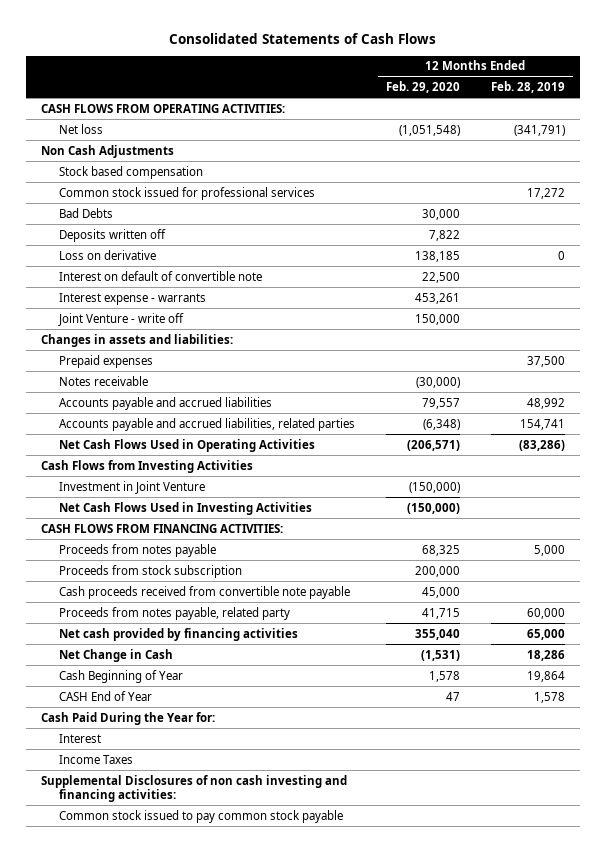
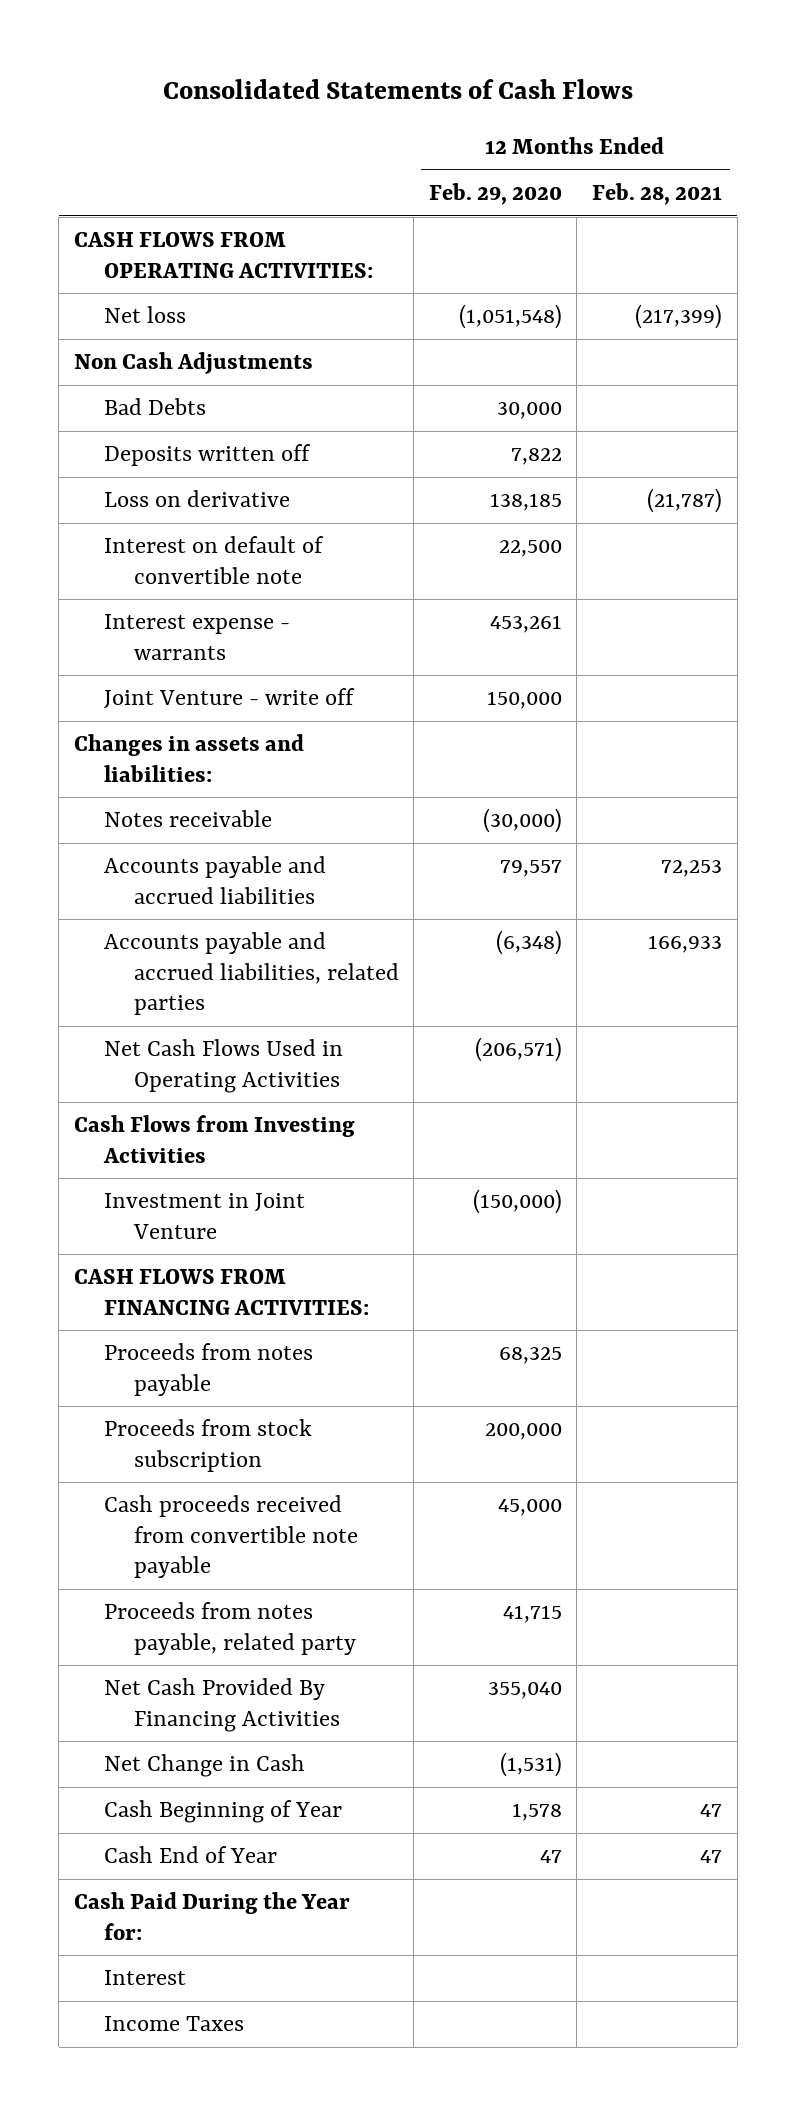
- | 12 Months Ended Feb. 29, 2020 | 12 Months Ended Feb. 28, 2019
+ | 12 Months Ended Feb. 29, 2020 | 12 Months Ended Feb. 28, 2021
- Stock based compensation
- Common stock issued for professional services | | 17,272
- Prepaid expenses | | 37,500
- Net Cash Flows Used in Investing Activities | (150,000) |
- Net cash provided by financing activities | 355,040 | 65,000
+ Net Cash Provided By Financing Activities | 355,040 |
- CASH End of Year | 47 | 1,578
+ Cash End of Year | 47 | 47
- Supplemental Disclosures of non cash investing and financing activities:
- Common stock issued to pay common stock payable

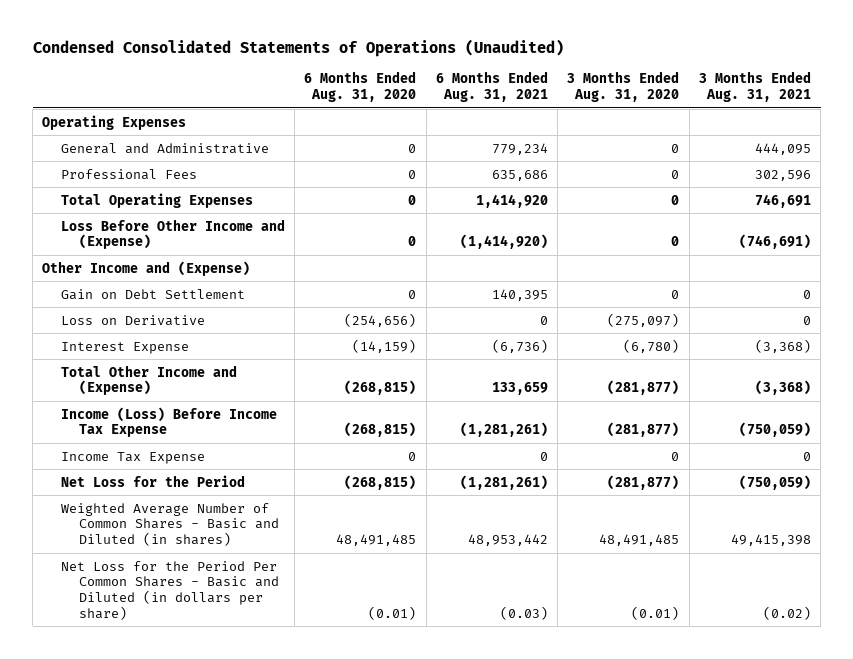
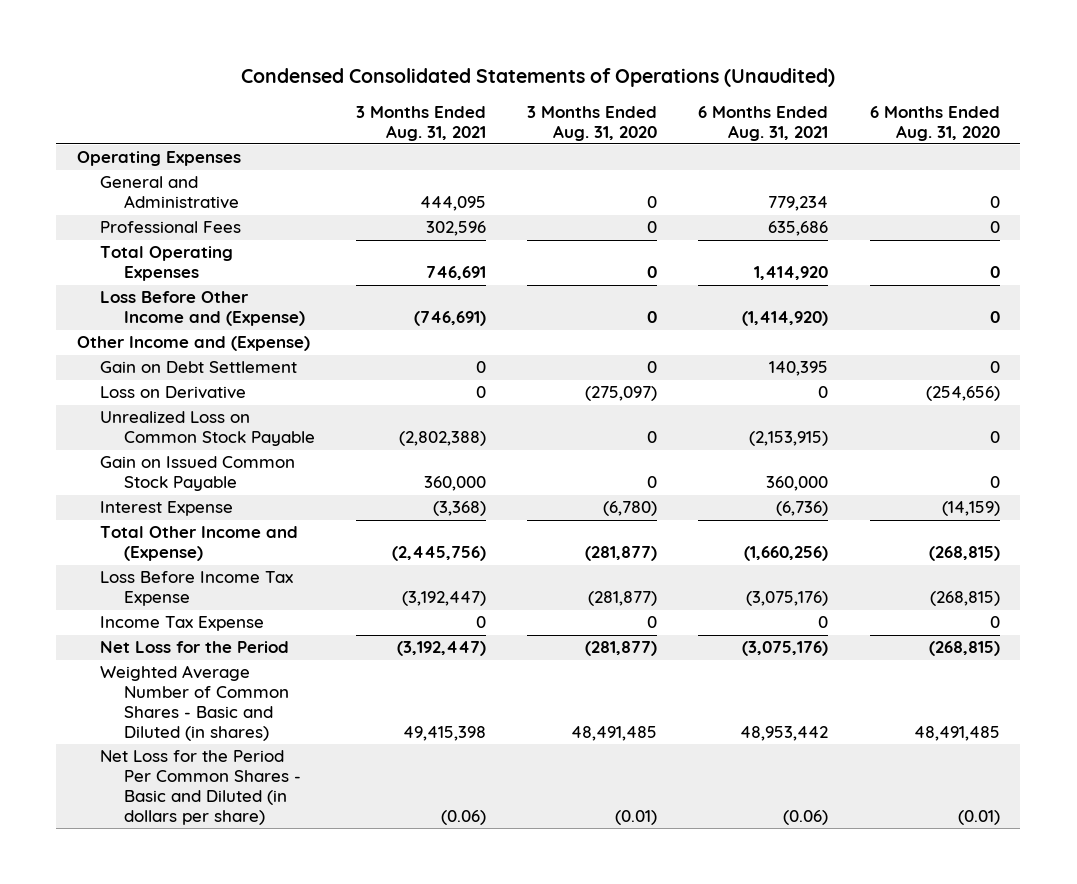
- | 6 Months Ended Aug. 31, 2020 | 6 Months Ended Aug. 31, 2021 | 3 Months Ended Aug. 31, 2020 | 3 Months Ended Aug. 31, 2021
+ | 3 Months Ended Aug. 31, 2021 | 3 Months Ended Aug. 31, 2020 | 6 Months Ended Aug. 31, 2021 | 6 Months Ended Aug. 31, 2020
+ Unrealized Loss on Common Stock Payable | (2,802,388) | 0 | (2,153,915) | 0
+ Gain on Issued Common Stock Payable | 360,000 | 0 | 360,000 | 0
- Total Other Income and (Expense) | (268,815) | 133,659 | (281,877) | (3,368)
- Income (Loss) Before Income Tax Expense | (268,815) | (1,281,261) | (281,877) | (750,059)
+ Total Other Income and (Expense) | (2,445,756) | (281,877) | (1,660,256) | (268,815)
+ Loss Before Income Tax Expense | (3,192,447) | (281,877) | (3,075,176) | (268,815)
- Net Loss for the Period | (268,815) | (1,281,261) | (281,877) | (750,059)
+ Net Loss for the Period | (3,192,447) | (281,877) | (3,075,176) | (268,815)
- Net Loss for the Period Per Common Shares - Basic and Diluted (in dollars per share) | (0.01) | (0.03) | (0.01) | (0.02)
+ Net Loss for the Period Per Common Shares - Basic and Diluted (in dollars per share) | (0.06) | (0.01) | (0.06) | (0.01)

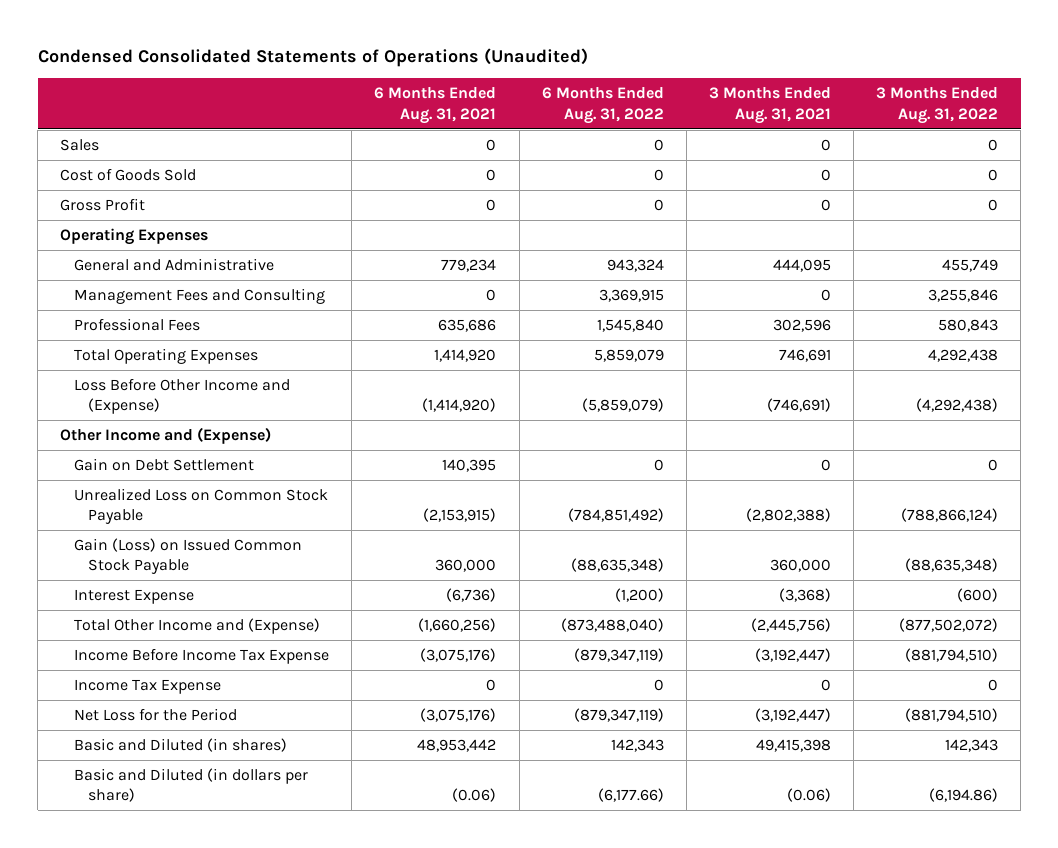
- | 3 Months Ended Aug. 31, 2021 | 3 Months Ended Aug. 31, 2020 | 6 Months Ended Aug. 31, 2021 | 6 Months Ended Aug. 31, 2020
+ | 6 Months Ended Aug. 31, 2021 | 6 Months Ended Aug. 31, 2022 | 3 Months Ended Aug. 31, 2021 | 3 Months Ended Aug. 31, 2022
+ Sales | 0 | 0 | 0 | 0
+ Cost of Goods Sold | 0 | 0 | 0 | 0
+ Gross Profit | 0 | 0 | 0 | 0
+ Management Fees and Consulting | 0 | 3,369,915 | 0 | 3,255,846
- Loss on Derivative | 0 | (275,097) | 0 | (254,656)
- Gain on Issued Common Stock Payable | 360,000 | 0 | 360,000 | 0
+ Gain (Loss) on Issued Common Stock Payable | 360,000 | (88,635,348) | 360,000 | (88,635,348)
- Loss Before Income Tax Expense | (3,192,447) | (281,877) | (3,075,176) | (268,815)
+ Income Before Income Tax Expense | (3,075,176) | (879,347,119) | (3,192,447) | (881,794,510)
- Weighted Average Number of Common Shares - Basic and Diluted (in shares) | 49,415,398 | 48,491,485 | 48,953,442 | 48,491,485
- Net Loss for the Period Per Common Shares - Basic and Diluted (in dollars per share) | (0.06) | (0.01) | (0.06) | (0.01)
+ Basic and Diluted (in shares) | 48,953,442 | 142,343 | 49,415,398 | 142,343
+ Basic and Diluted (in dollars per share) | (0.06) | (6,177.66) | (0.06) | (6,194.86)

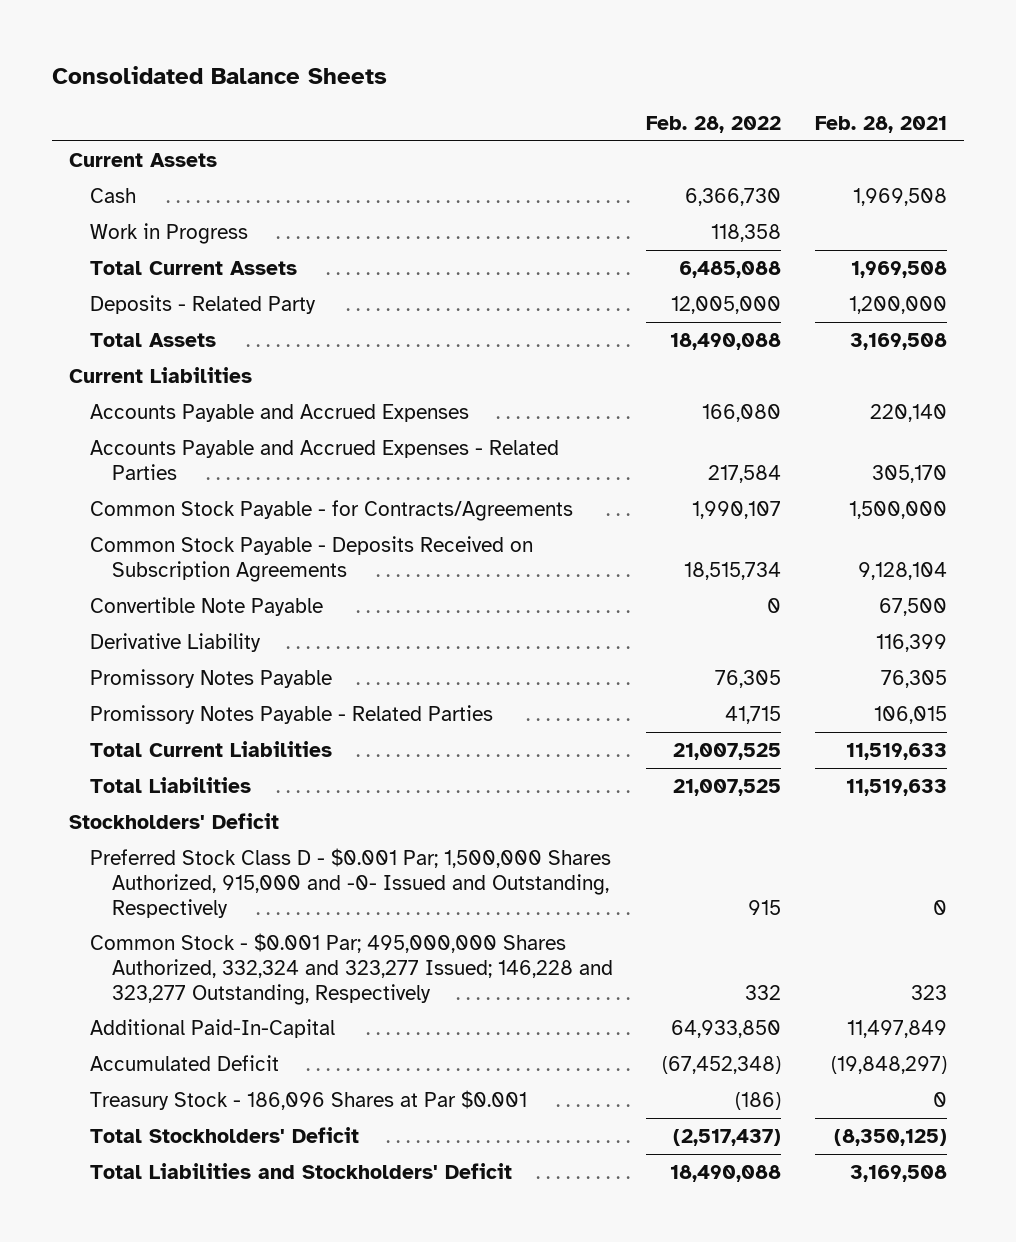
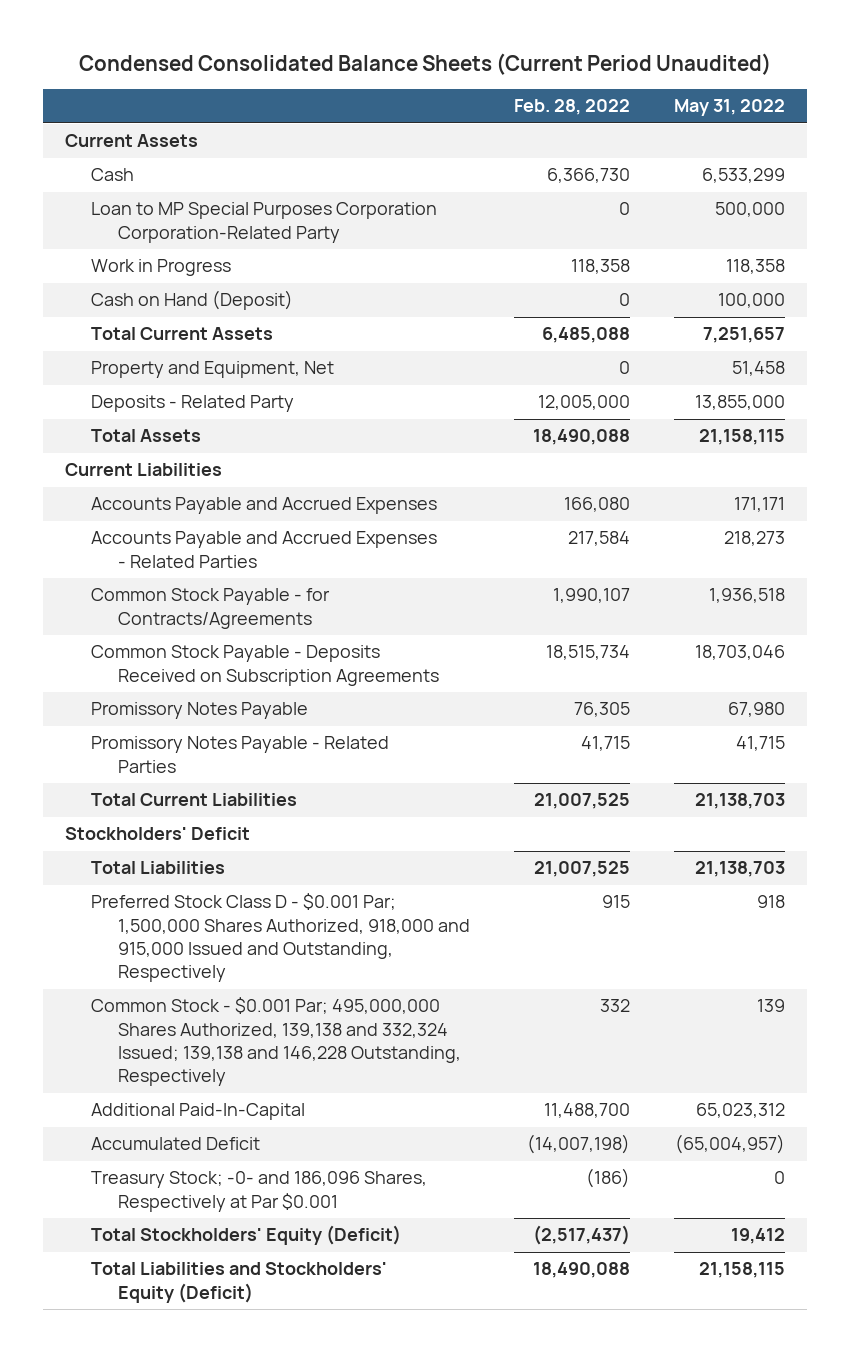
- Consolidated Balance Sheets
+ Condensed Consolidated Balance Sheets (Current Period Unaudited)
- | Feb. 28, 2022 | Feb. 28, 2021
+ | Feb. 28, 2022 | May 31, 2022
+ Loan to MP Special Purposes Corporation Corporation-Related Party | 0 | 500,000
+ Cash on Hand (Deposit) | 0 | 100,000
+ Property and Equipment, Net | 0 | 51,458
- Convertible Note Payable | 0 | 67,500
- Derivative Liability | | 116,399
- Preferred Stock Class D - $0.001 Par; 1,500,000 Shares Authorized, 915,000 and -0- Issued and Outstanding, Respectively | 915 | 0
- Common Stock - $0.001 Par; 495,000,000 Shares Authorized, 332,324 and 323,277 Issued; 146,228 and 323,277 Outstanding, Respectively | 332 | 323
- Additional Paid-In-Capital | 64,933,850 | 11,497,849
- Accumulated Deficit | (67,452,348) | (19,848,297)
- Treasury Stock - 186,096 Shares at Par $0.001 | (186) | 0
- Total Stockholders' Deficit | (2,517,437) | (8,350,125)
- Total Liabilities and Stockholders' Deficit | 18,490,088 | 3,169,508
moved down: Total Liabilities | 21,007,525 | 21,138,703
+ Preferred Stock Class D - $0.001 Par; 1,500,000 Shares Authorized, 918,000 and 915,000 Issued and Outstanding, Respectively | 915 | 918
+ Common Stock - $0.001 Par; 495,000,000 Shares Authorized, 139,138 and 332,324 Issued; 139,138 and 146,228 Outstanding, Respectively | 332 | 139
+ Additional Paid-In-Capital | 11,488,700 | 65,023,312
+ Accumulated Deficit | (14,007,198) | (65,004,957)
+ Treasury Stock; -0- and 186,096 Shares, Respectively at Par $0.001 | (186) | 0
+ Total Stockholders' Equity (Deficit) | (2,517,437) | 19,412
+ Total Liabilities and Stockholders' Equity (Deficit) | 18,490,088 | 21,158,115

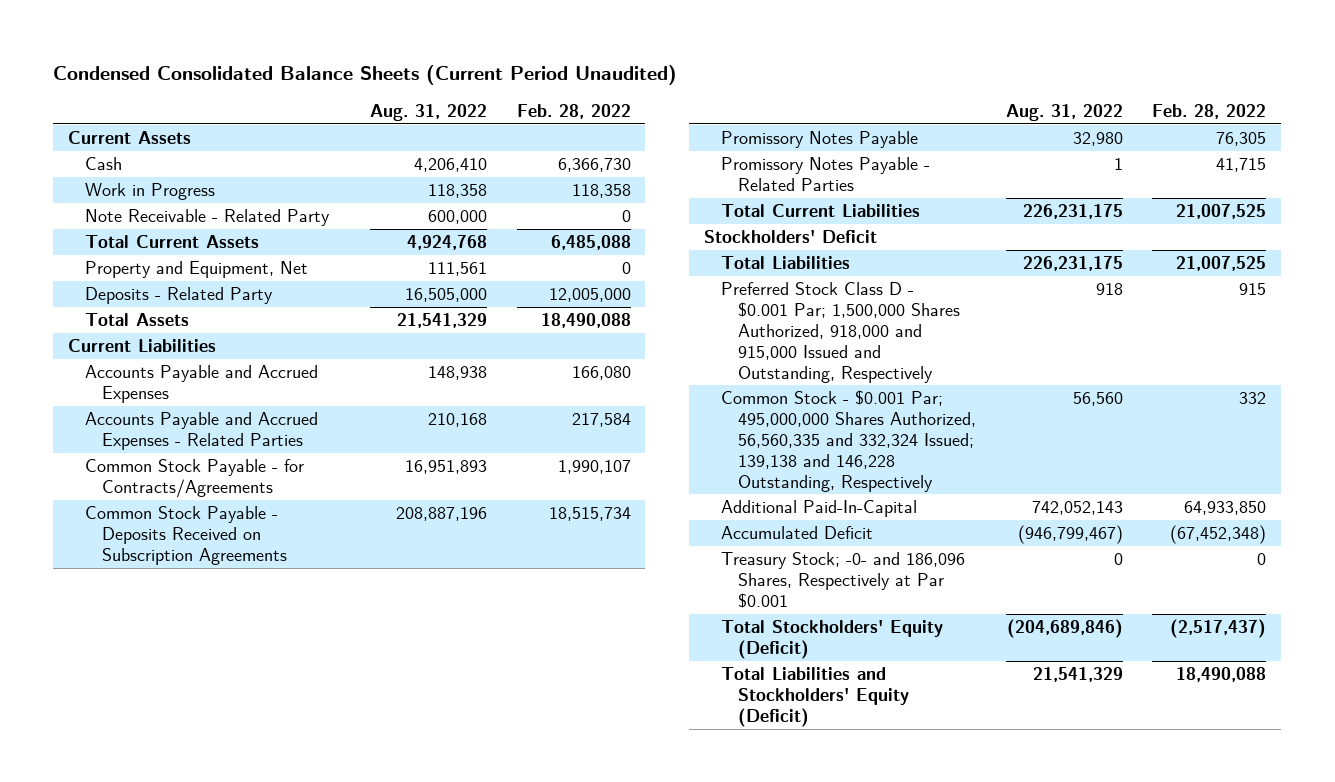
- | Feb. 28, 2022 | May 31, 2022
+ | Aug. 31, 2022 | Feb. 28, 2022
- Loan to MP Special Purposes Corporation Corporation-Related Party | 0 | 500,000
- Cash on Hand (Deposit) | 0 | 100,000
+ Note Receivable - Related Party | 600,000 | 0
- Common Stock - $0.001 Par; 495,000,000 Shares Authorized, 139,138 and 332,324 Issued; 139,138 and 146,228 Outstanding, Respectively | 332 | 139
- Additional Paid-In-Capital | 11,488,700 | 65,023,312
- Accumulated Deficit | (14,007,198) | (65,004,957)
- Treasury Stock; -0- and 186,096 Shares, Respectively at Par $0.001 | (186) | 0
+ Common Stock - $0.001 Par; 495,000,000 Shares Authorized, 56,560,335 and 332,324 Issued; 139,138 and 146,228 Outstanding, Respectively | 56,560 | 332
+ Additional Paid-In-Capital | 742,052,143 | 64,933,850
+ Accumulated Deficit | (946,799,467) | (67,452,348)
+ Treasury Stock; -0- and 186,096 Shares, Respectively at Par $0.001 | 0 | 0

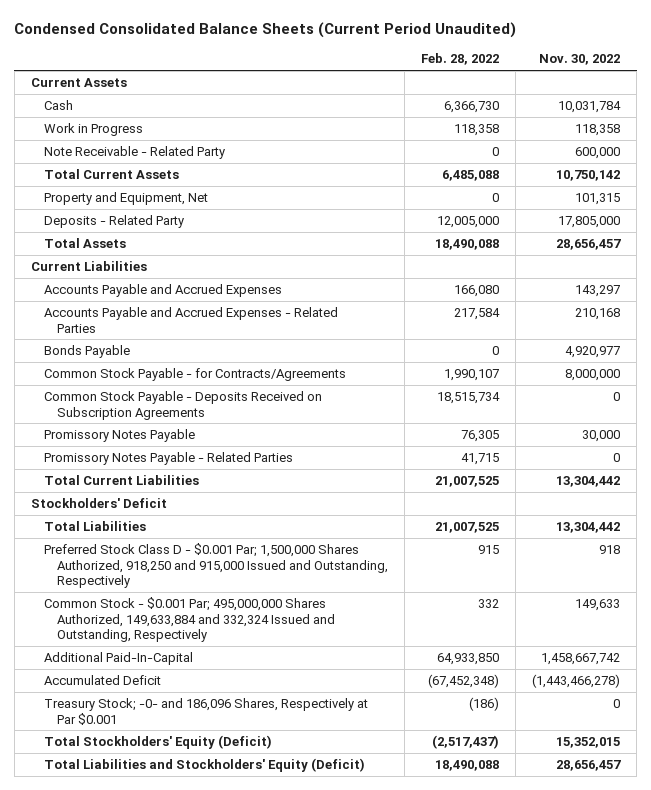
- | Aug. 31, 2022 | Feb. 28, 2022
+ | Feb. 28, 2022 | Nov. 30, 2022
+ Bonds Payable | 0 | 4,920,977
- Preferred Stock Class D - $0.001 Par; 1,500,000 Shares Authorized, 918,000 and 915,000 Issued and Outstanding, Respectively | 918 | 915
- Common Stock - $0.001 Par; 495,000,000 Shares Authorized, 56,560,335 and 332,324 Issued; 139,138 and 146,228 Outstanding, Respectively | 56,560 | 332
+ Preferred Stock Class D - $0.001 Par; 1,500,000 Shares Authorized, 918,250 and 915,000 Issued and Outstanding, Respectively | 915 | 918
+ Common Stock - $0.001 Par; 495,000,000 Shares Authorized, 149,633,884 and 332,324 Issued and Outstanding, Respectively | 332 | 149,633
- Treasury Stock; -0- and 186,096 Shares, Respectively at Par $0.001 | 0 | 0
+ Treasury Stock; -0- and 186,096 Shares, Respectively at Par $0.001 | (186) | 0

